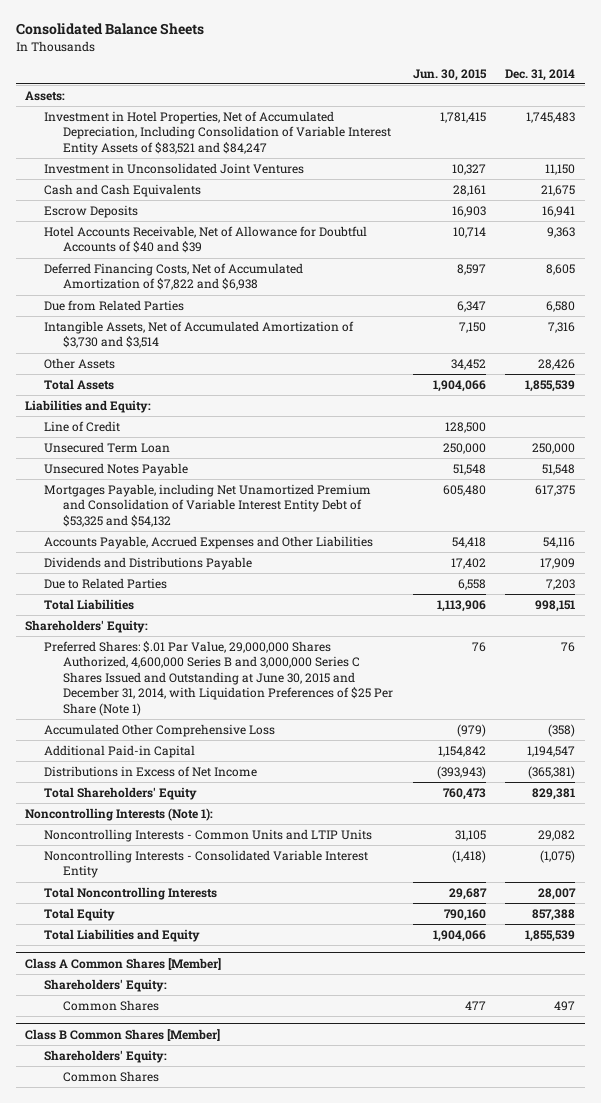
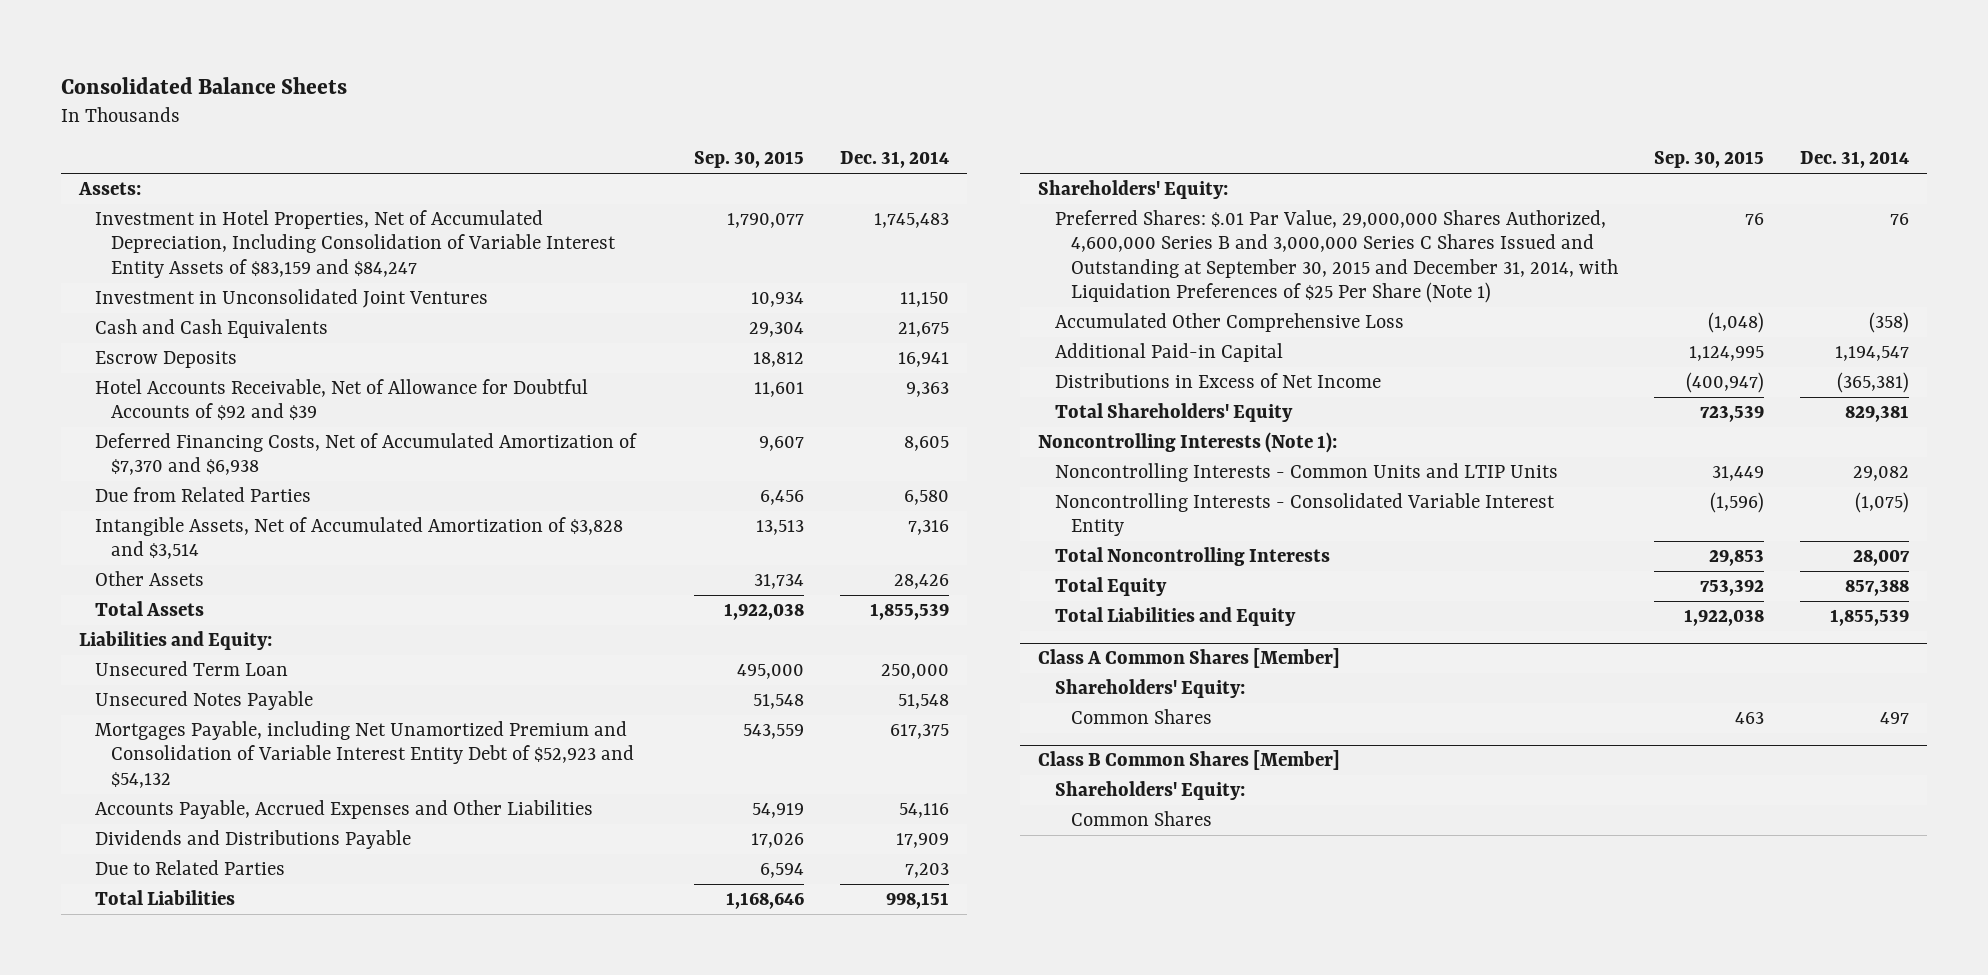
- | Jun. 30, 2015 | Dec. 31, 2014
+ | Sep. 30, 2015 | Dec. 31, 2014
- Investment in Hotel Properties, Net of Accumulated Depreciation, Including Consolidation of Variable Interest Entity Assets of $83,521 and $84,247 | 1,781,415 | 1,745,483
+ Investment in Hotel Properties, Net of Accumulated Depreciation, Including Consolidation of Variable Interest Entity Assets of $83,159 and $84,247 | 1,790,077 | 1,745,483
- Hotel Accounts Receivable, Net of Allowance for Doubtful Accounts of $40 and $39 | 10,714 | 9,363
- Deferred Financing Costs, Net of Accumulated Amortization of $7,822 and $6,938 | 8,597 | 8,605
+ Hotel Accounts Receivable, Net of Allowance for Doubtful Accounts of $92 and $39 | 11,601 | 9,363
+ Deferred Financing Costs, Net of Accumulated Amortization of $7,370 and $6,938 | 9,607 | 8,605
- Intangible Assets, Net of Accumulated Amortization of $3,730 and $3,514 | 7,150 | 7,316
+ Intangible Assets, Net of Accumulated Amortization of $3,828 and $3,514 | 13,513 | 7,316
- Line of Credit | 128,500 |
- Mortgages Payable, including Net Unamortized Premium and Consolidation of Variable Interest Entity Debt of $53,325 and $54,132 | 605,480 | 617,375
+ Mortgages Payable, including Net Unamortized Premium and Consolidation of Variable Interest Entity Debt of $52,923 and $54,132 | 543,559 | 617,375
- Preferred Shares: $.01 Par Value, 29,000,000 Shares Authorized, 4,600,000 Series B and 3,000,000 Series C Shares Issued and Outstanding at June 30, 2015 and December 31, 2014, with Liquidation Preferences of $25 Per Share (Note 1) | 76 | 76
+ Preferred Shares: $.01 Par Value, 29,000,000 Shares Authorized, 4,600,000 Series B and 3,000,000 Series C Shares Issued and Outstanding at September 30, 2015 and December 31, 2014, with Liquidation Preferences of $25 Per Share (Note 1) | 76 | 76

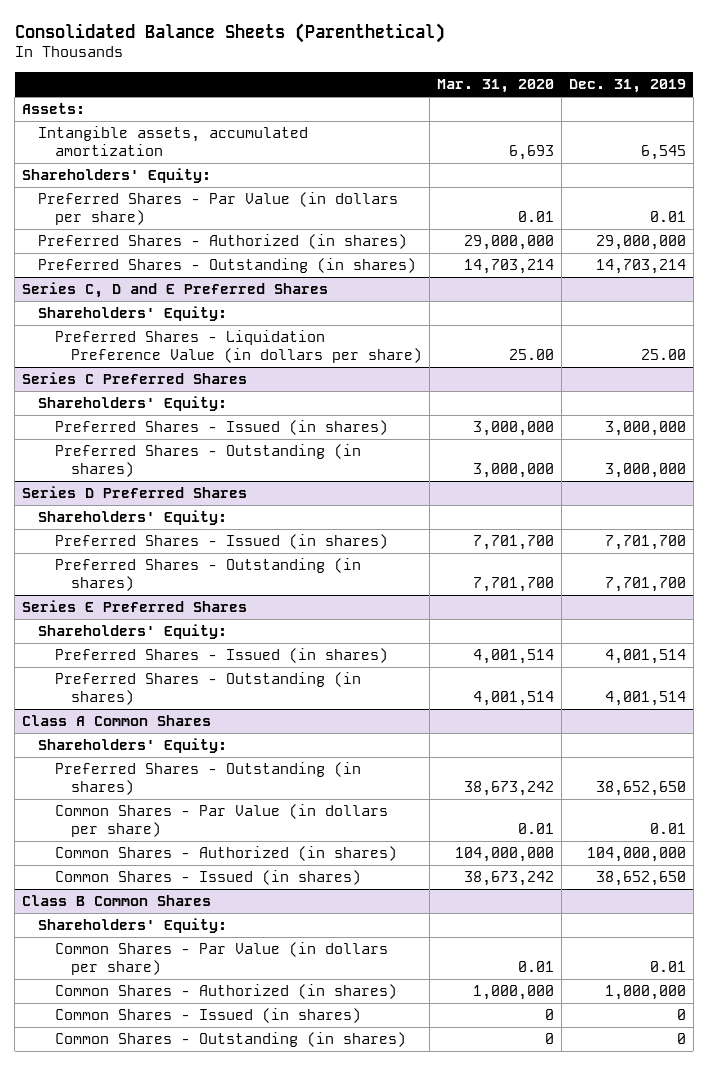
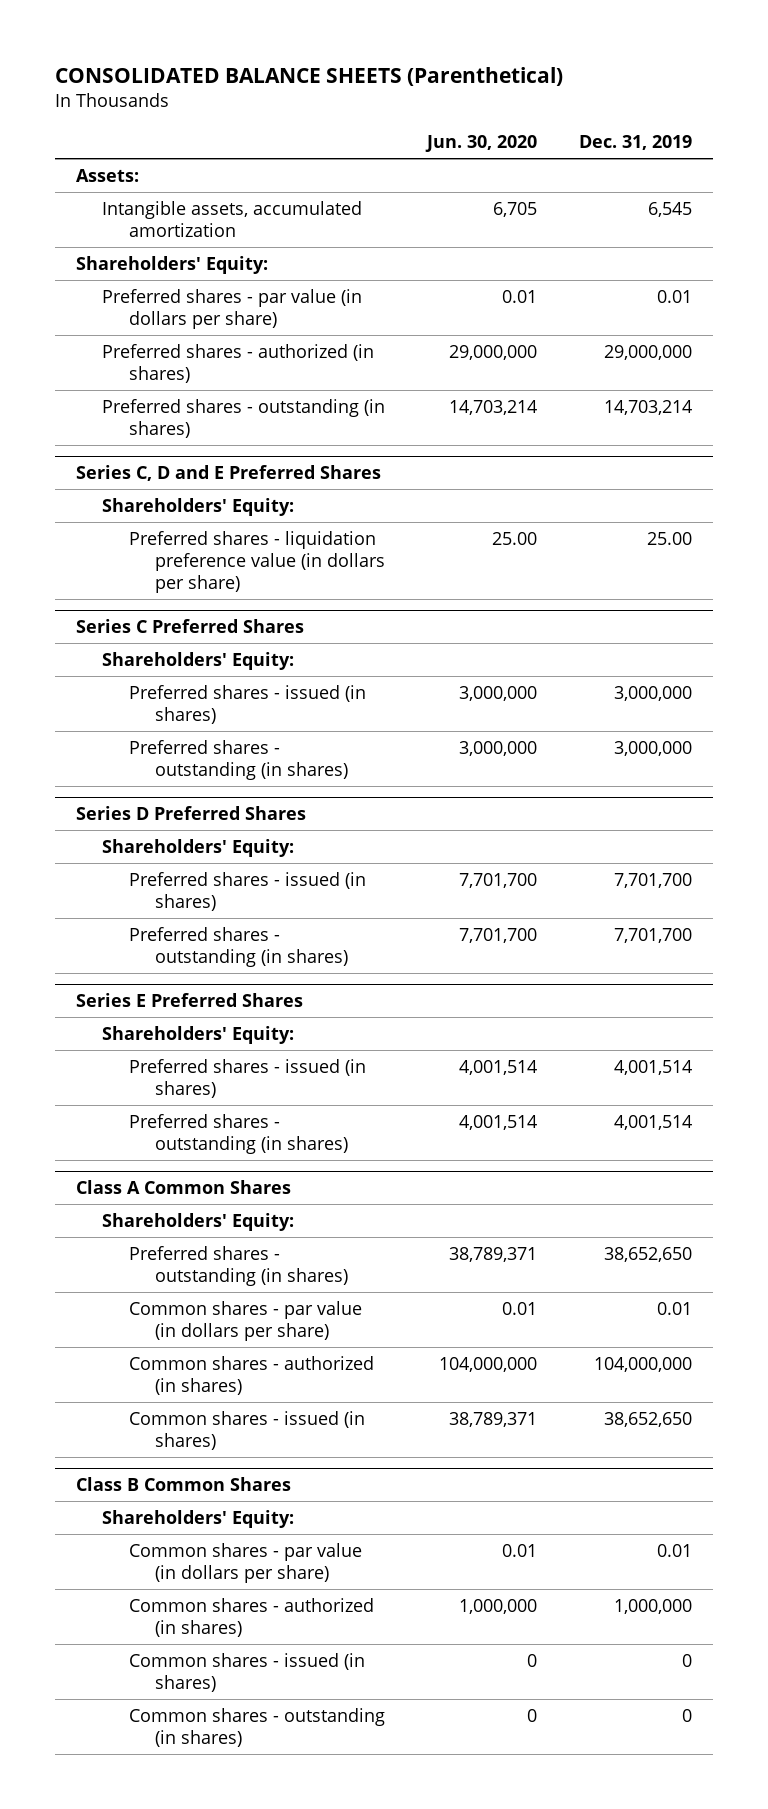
- Consolidated Balance Sheets (Parenthetical)
+ CONSOLIDATED BALANCE SHEETS (Parenthetical)
- | Mar. 31, 2020 | Dec. 31, 2019
+ | Jun. 30, 2020 | Dec. 31, 2019
- Preferred Shares - Par Value (in dollars per share) | 0.01 | 0.01
- Preferred Shares - Authorized (in shares) | 29,000,000 | 29,000,000
- Preferred Shares - Outstanding (in shares) | 14,703,214 | 14,703,214
+ Preferred shares - par value (in dollars per share) | 0.01 | 0.01
+ Preferred shares - authorized (in shares) | 29,000,000 | 29,000,000
+ Preferred shares - outstanding (in shares) | 14,703,214 | 14,703,214
@ Series C, D and E Preferred Shares
- Preferred Shares - Liquidation Preference Value (in dollars per share) | 25.00 | 25.00
+ Preferred shares - liquidation preference value (in dollars per share) | 25.00 | 25.00
@ Series C Preferred Shares
- Preferred Shares - Issued (in shares) | 3,000,000 | 3,000,000
- Preferred Shares - Outstanding (in shares) | 3,000,000 | 3,000,000
+ Preferred shares - issued (in shares) | 3,000,000 | 3,000,000
+ Preferred shares - outstanding (in shares) | 3,000,000 | 3,000,000
@ Series D Preferred Shares
- Preferred Shares - Issued (in shares) | 7,701,700 | 7,701,700
- Preferred Shares - Outstanding (in shares) | 7,701,700 | 7,701,700
+ Preferred shares - issued (in shares) | 7,701,700 | 7,701,700
+ Preferred shares - outstanding (in shares) | 7,701,700 | 7,701,700
@ Series E Preferred Shares
- Preferred Shares - Issued (in shares) | 4,001,514 | 4,001,514
- Preferred Shares - Outstanding (in shares) | 4,001,514 | 4,001,514
+ Preferred shares - issued (in shares) | 4,001,514 | 4,001,514
+ Preferred shares - outstanding (in shares) | 4,001,514 | 4,001,514
@ Class A Common Shares
- Preferred Shares - Outstanding (in shares) | 38,673,242 | 38,652,650
- Common Shares - Par Value (in dollars per share) | 0.01 | 0.01
- Common Shares - Authorized (in shares) | 104,000,000 | 104,000,000
- Common Shares - Issued (in shares) | 38,673,242 | 38,652,650
+ Preferred shares - outstanding (in shares) | 38,789,371 | 38,652,650
+ Common shares - par value (in dollars per share) | 0.01 | 0.01
+ Common shares - authorized (in shares) | 104,000,000 | 104,000,000
+ Common shares - issued (in shares) | 38,789,371 | 38,652,650
@ Class B Common Shares
- Common Shares - Par Value (in dollars per share) | 0.01 | 0.01
- Common Shares - Authorized (in shares) | 1,000,000 | 1,000,000
- Common Shares - Issued (in shares) | 0 | 0
- Common Shares - Outstanding (in shares) | 0 | 0
+ Common shares - par value (in dollars per share) | 0.01 | 0.01
+ Common shares - authorized (in shares) | 1,000,000 | 1,000,000
+ Common shares - issued (in shares) | 0 | 0
+ Common shares - outstanding (in shares) | 0 | 0

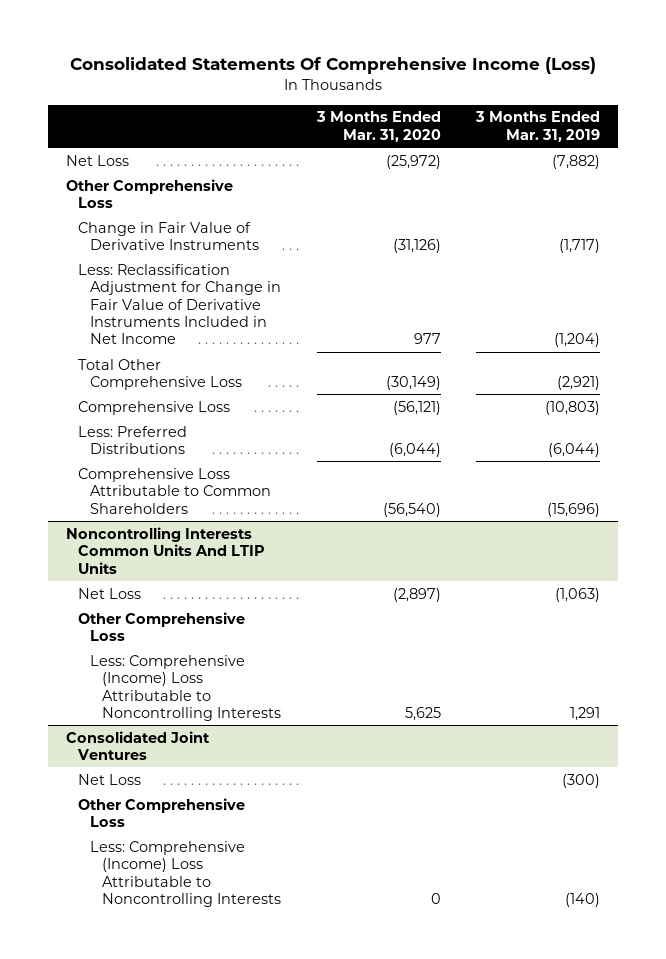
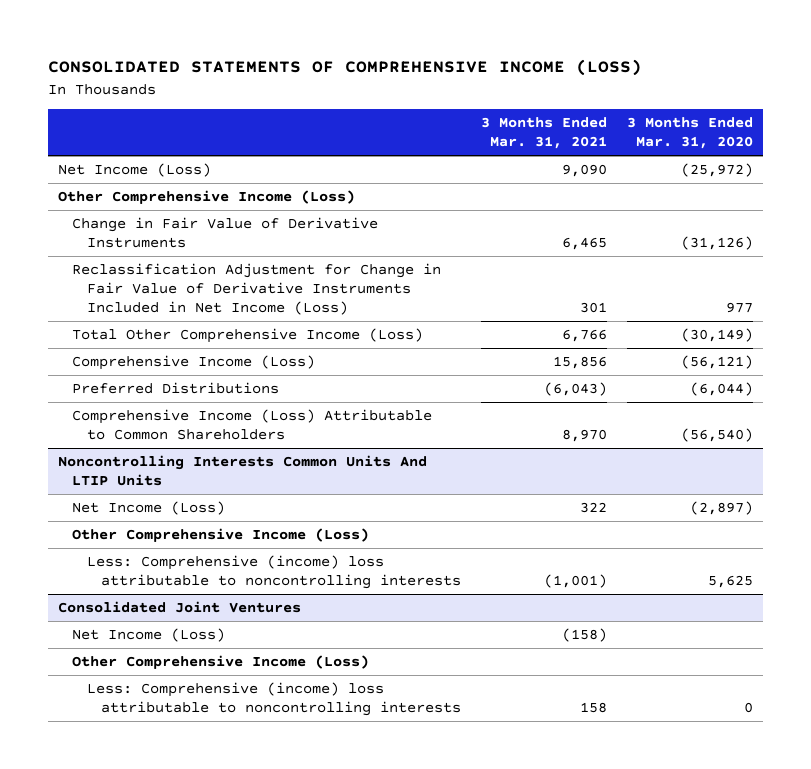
- Consolidated Statements Of Comprehensive Income (Loss)
+ CONSOLIDATED STATEMENTS OF COMPREHENSIVE INCOME (LOSS)
- | 3 Months Ended Mar. 31, 2020 | 3 Months Ended Mar. 31, 2019
+ | 3 Months Ended Mar. 31, 2021 | 3 Months Ended Mar. 31, 2020
- Net Loss | (25,972) | (7,882)
- Other Comprehensive Loss
+ Net Income (Loss) | 9,090 | (25,972)
+ Other Comprehensive Income (Loss)
- Less: Reclassification Adjustment for Change in Fair Value of Derivative Instruments Included in Net Income | 977 | (1,204)
- Total Other Comprehensive Loss | (30,149) | (2,921)
- Comprehensive Loss | (56,121) | (10,803)
- Less: Preferred Distributions | (6,044) | (6,044)
- Comprehensive Loss Attributable to Common Shareholders | (56,540) | (15,696)
+ Reclassification Adjustment for Change in Fair Value of Derivative Instruments Included in Net Income (Loss) | 301 | 977
+ Total Other Comprehensive Income (Loss) | 6,766 | (30,149)
+ Comprehensive Income (Loss) | 15,856 | (56,121)
+ Preferred Distributions | (6,043) | (6,044)
+ Comprehensive Income (Loss) Attributable to Common Shareholders | 8,970 | (56,540)
@ Noncontrolling Interests Common Units And LTIP Units
- Net Loss | (2,897) | (1,063)
- Other Comprehensive Loss
- Less: Comprehensive (Income) Loss Attributable to Noncontrolling Interests | 5,625 | 1,291
+ Net Income (Loss) | 322 | (2,897)
+ Other Comprehensive Income (Loss)
+ Less: Comprehensive (income) loss attributable to noncontrolling interests | (1,001) | 5,625
@ Consolidated Joint Ventures
- Net Loss | | (300)
- Other Comprehensive Loss
- Less: Comprehensive (Income) Loss Attributable to Noncontrolling Interests | 0 | (140)
+ Net Income (Loss) | (158) |
+ Other Comprehensive Income (Loss)
+ Less: Comprehensive (income) loss attributable to noncontrolling interests | 158 | 0

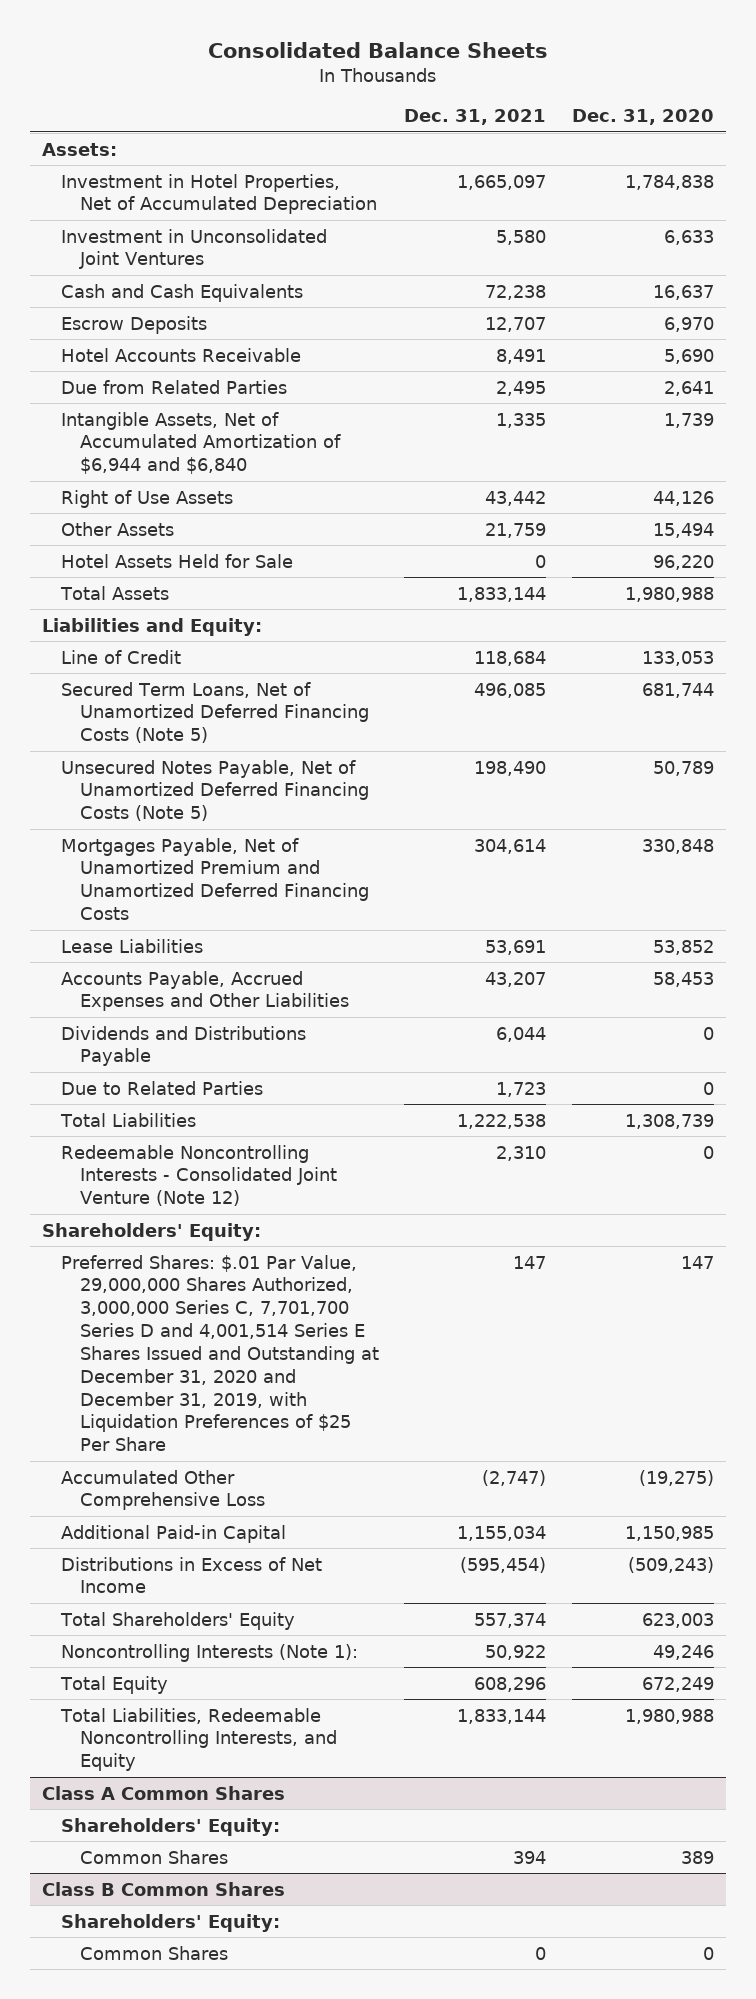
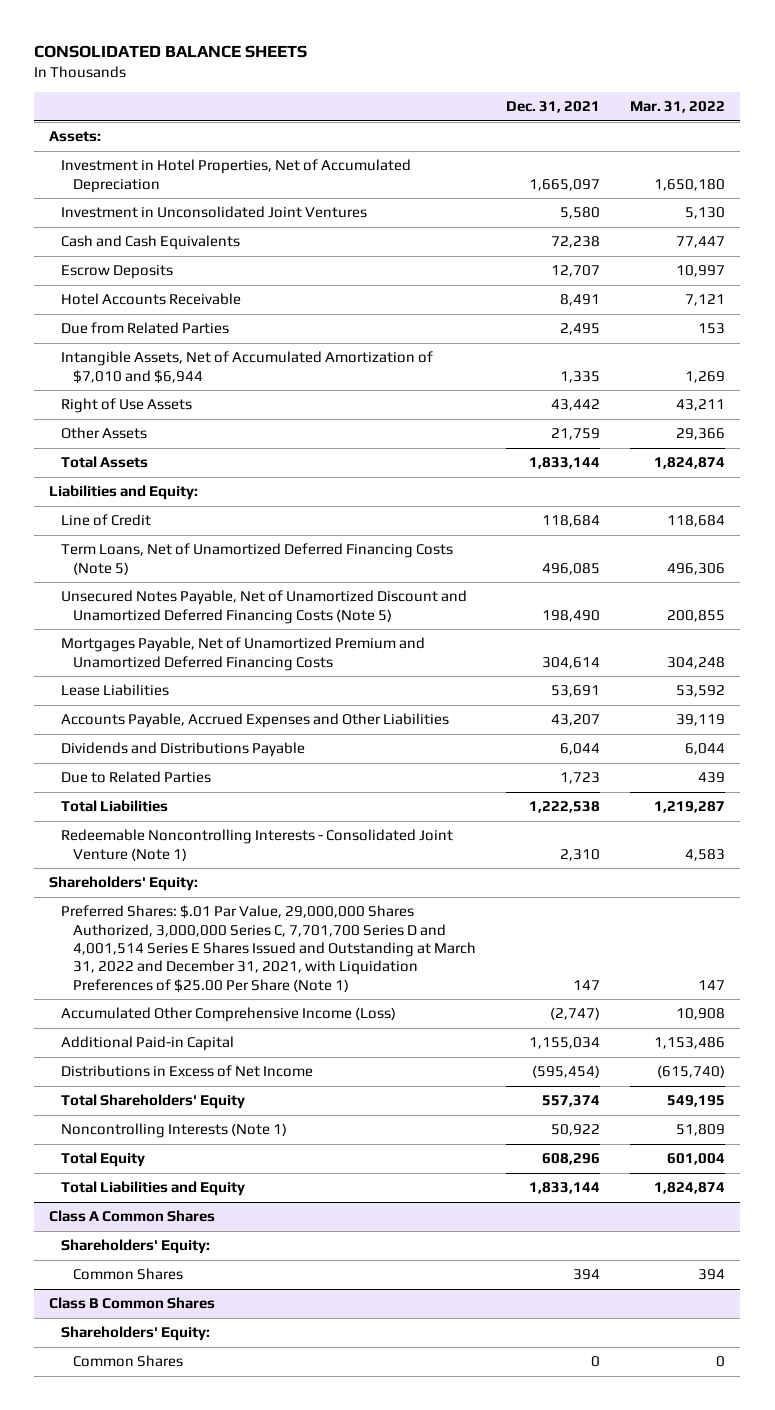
- Consolidated Balance Sheets
+ CONSOLIDATED BALANCE SHEETS
- | Dec. 31, 2021 | Dec. 31, 2020
+ | Dec. 31, 2021 | Mar. 31, 2022
- Intangible Assets, Net of Accumulated Amortization of $6,944 and $6,840 | 1,335 | 1,739
+ Intangible Assets, Net of Accumulated Amortization of $7,010 and $6,944 | 1,335 | 1,269
- Hotel Assets Held for Sale | 0 | 96,220
- Secured Term Loans, Net of Unamortized Deferred Financing Costs (Note 5) | 496,085 | 681,744
- Unsecured Notes Payable, Net of Unamortized Deferred Financing Costs (Note 5) | 198,490 | 50,789
+ Term Loans, Net of Unamortized Deferred Financing Costs (Note 5) | 496,085 | 496,306
+ Unsecured Notes Payable, Net of Unamortized Discount and Unamortized Deferred Financing Costs (Note 5) | 198,490 | 200,855
- Redeemable Noncontrolling Interests - Consolidated Joint Venture (Note 12) | 2,310 | 0
+ Redeemable Noncontrolling Interests - Consolidated Joint Venture (Note 1) | 2,310 | 4,583
- Preferred Shares: $.01 Par Value, 29,000,000 Shares Authorized, 3,000,000 Series C, 7,701,700 Series D and 4,001,514 Series E Shares Issued and Outstanding at December 31, 2020 and December 31, 2019, with Liquidation Preferences of $25 Per Share | 147 | 147
- Accumulated Other Comprehensive Loss | (2,747) | (19,275)
+ Preferred Shares: $.01 Par Value, 29,000,000 Shares Authorized, 3,000,000 Series C, 7,701,700 Series D and 4,001,514 Series E Shares Issued and Outstanding at March 31, 2022 and December 31, 2021, with Liquidation Preferences of $25.00 Per Share (Note 1) | 147 | 147
+ Accumulated Other Comprehensive Income (Loss) | (2,747) | 10,908
- Noncontrolling Interests (Note 1): | 50,922 | 49,246
+ Noncontrolling Interests (Note 1) | 50,922 | 51,809
- Total Liabilities, Redeemable Noncontrolling Interests, and Equity | 1,833,144 | 1,980,988
+ Total Liabilities and Equity | 1,833,144 | 1,824,874

